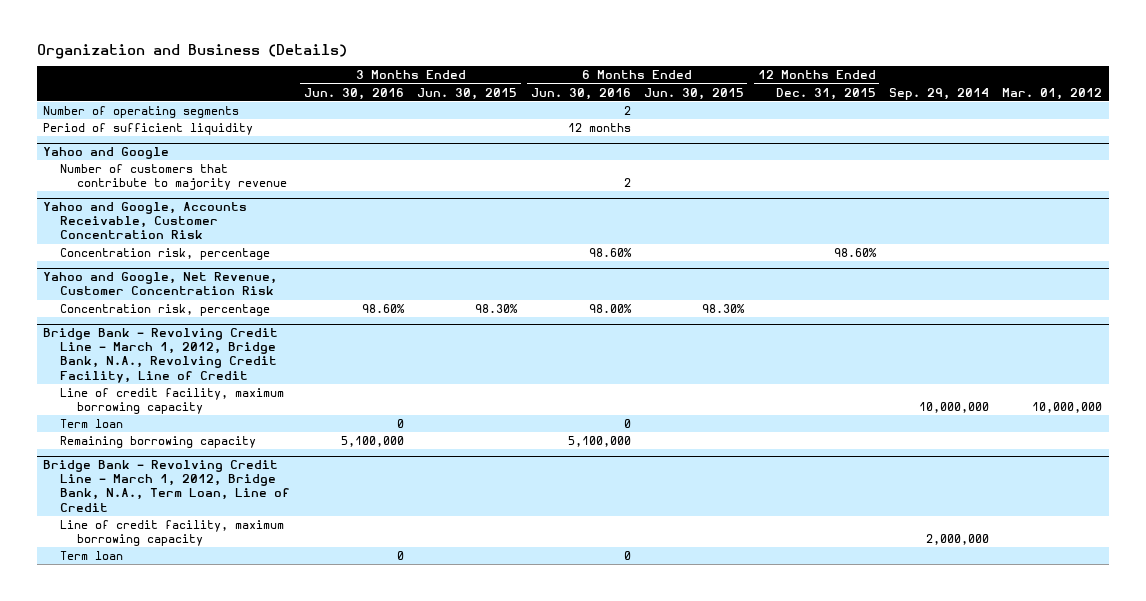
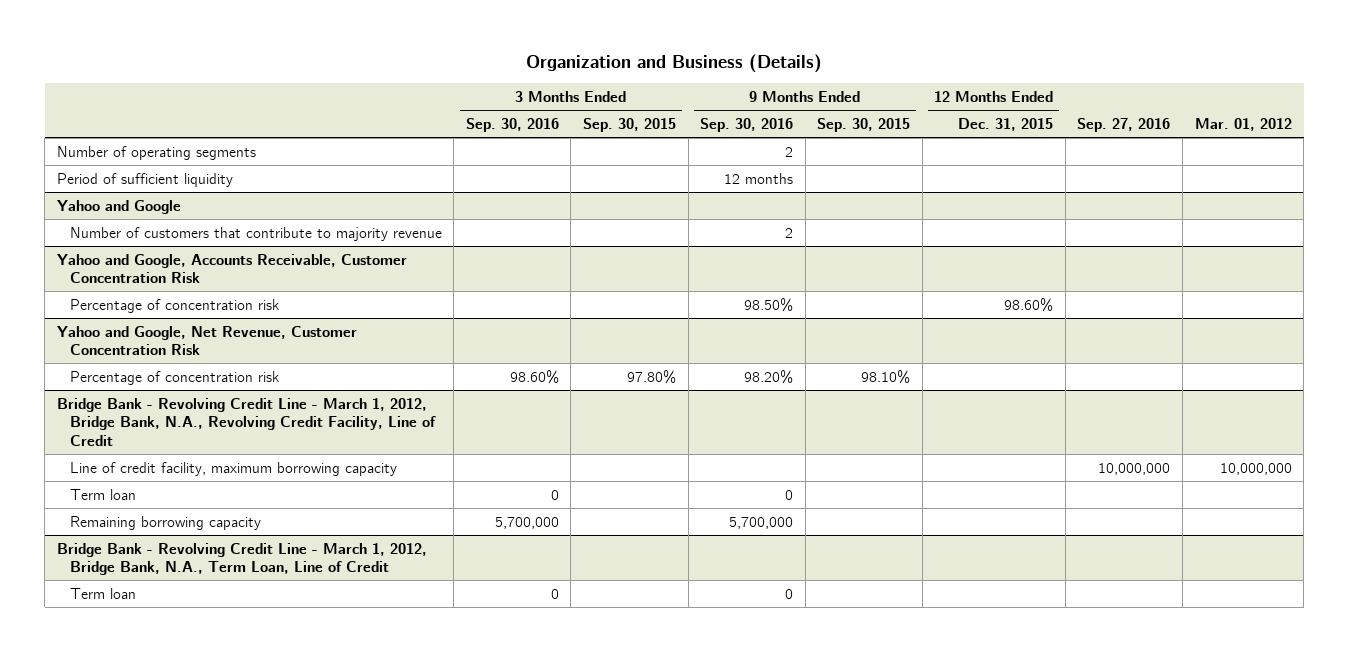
- | 3 Months Ended Jun. 30, 2016 | 3 Months Ended Jun. 30, 2015 | 6 Months Ended Jun. 30, 2016 | 6 Months Ended Jun. 30, 2015 | 12 Months Ended Dec. 31, 2015 | Sep. 29, 2014 | Mar. 01, 2012
+ | 3 Months Ended Sep. 30, 2016 | 3 Months Ended Sep. 30, 2015 | 9 Months Ended Sep. 30, 2016 | 9 Months Ended Sep. 30, 2015 | 12 Months Ended Dec. 31, 2015 | Sep. 27, 2016 | Mar. 01, 2012
@ Yahoo and Google, Accounts Receivable, Customer Concentration Risk
- Concentration risk, percentage | | | 98.60% | | 98.60% | |
+ Percentage of concentration risk | | | 98.50% | | 98.60% | |
@ Yahoo and Google, Net Revenue, Customer Concentration Risk
- Concentration risk, percentage | 98.60% | 98.30% | 98.00% | 98.30% | | |
+ Percentage of concentration risk | 98.60% | 97.80% | 98.20% | 98.10% | | |
@ Bridge Bank - Revolving Credit Line - March 1, 2012, Bridge Bank, N.A., Term Loan, Line of Credit
- Line of credit facility, maximum borrowing capacity | | | | | | 2,000,000 |

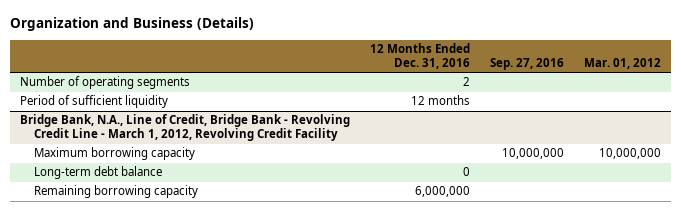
- | 3 Months Ended Sep. 30, 2016 | 3 Months Ended Sep. 30, 2015 | 9 Months Ended Sep. 30, 2016 | 9 Months Ended Sep. 30, 2015 | 12 Months Ended Dec. 31, 2015 | Sep. 27, 2016 | Mar. 01, 2012
+ | 12 Months Ended Dec. 31, 2016 | Sep. 27, 2016 | Mar. 01, 2012
- Yahoo and Google
- Number of customers that contribute to majority revenue | | | 2 | | | |
- Yahoo and Google, Accounts Receivable, Customer Concentration Risk
- Percentage of concentration risk | | | 98.50% | | 98.60% | |
- Yahoo and Google, Net Revenue, Customer Concentration Risk
- Percentage of concentration risk | 98.60% | 97.80% | 98.20% | 98.10% | | |
- Bridge Bank - Revolving Credit Line - March 1, 2012, Bridge Bank, N.A., Revolving Credit Facility, Line of Credit
- Line of credit facility, maximum borrowing capacity | | | | | | 10,000,000 | 10,000,000
- Term loan | 0 | | 0 | | | |
+ Bridge Bank, N.A., Line of Credit, Bridge Bank - Revolving Credit Line - March 1, 2012, Revolving Credit Facility
+ Maximum borrowing capacity | | 10,000,000 | 10,000,000
+ Long-term debt balance | 0 | |
- Bridge Bank - Revolving Credit Line - March 1, 2012, Bridge Bank, N.A., Term Loan, Line of Credit
- Term loan | 0 | | 0 | | | |

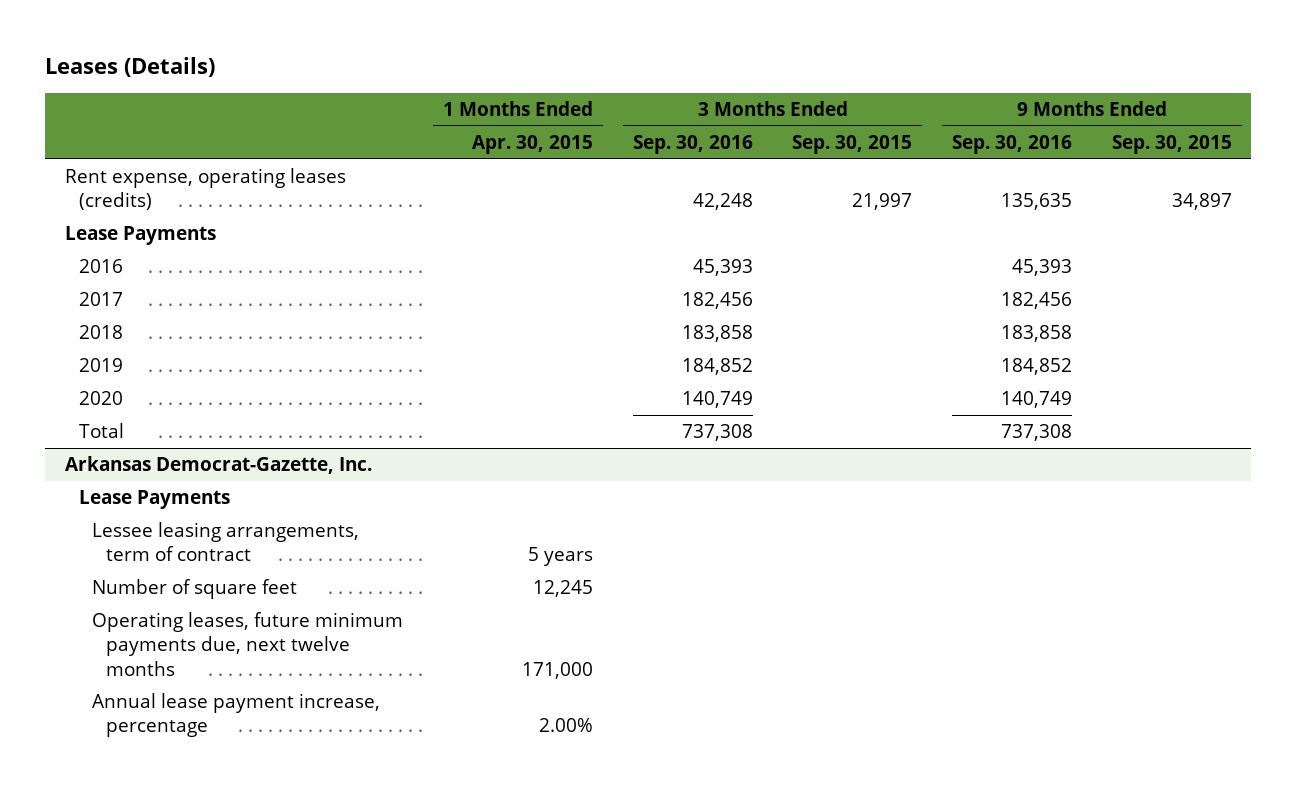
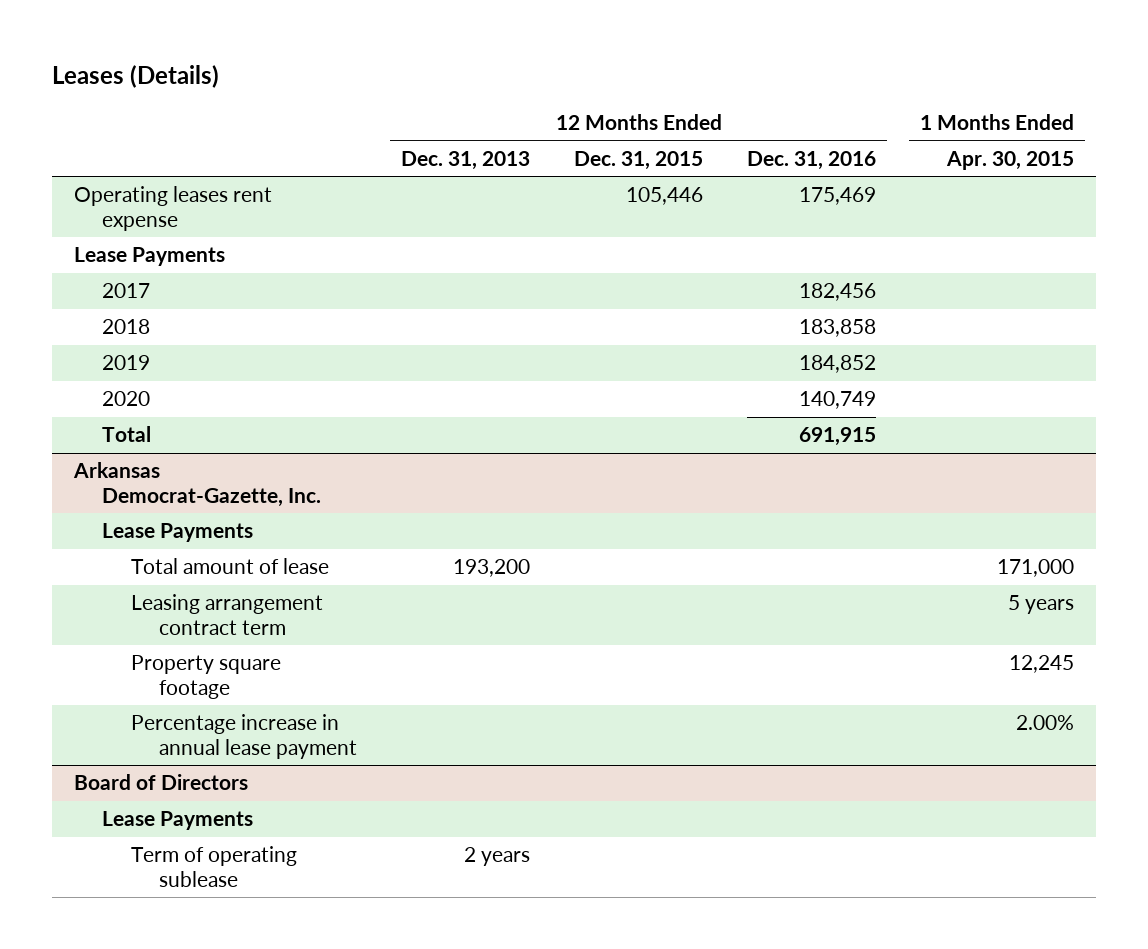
- | 1 Months Ended Apr. 30, 2015 | 3 Months Ended Sep. 30, 2016 | 3 Months Ended Sep. 30, 2015 | 9 Months Ended Sep. 30, 2016 | 9 Months Ended Sep. 30, 2015
+ | 12 Months Ended Dec. 31, 2013 | 12 Months Ended Dec. 31, 2015 | 12 Months Ended Dec. 31, 2016 | 1 Months Ended Apr. 30, 2015
- Rent expense, operating leases (credits) | | 42,248 | 21,997 | 135,635 | 34,897
+ Operating leases rent expense | | 105,446 | 175,469 |
- 2016 | | 45,393 | | 45,393 |
@ Arkansas Democrat-Gazette, Inc.
- Lessee leasing arrangements, term of contract | 5 years | | | |
- Number of square feet | 12,245 | | | |
- Operating leases, future minimum payments due, next twelve months | 171,000 | | | |
- Annual lease payment increase, percentage | 2.00% | | | |
+ Total amount of lease | 193,200 | | | 171,000
+ Leasing arrangement contract term | | | | 5 years
+ Property square footage | | | | 12,245
+ Percentage increase in annual lease payment | | | | 2.00%
+ Board of Directors
+ Lease Payments
+ Term of operating sublease | 2 years | | |

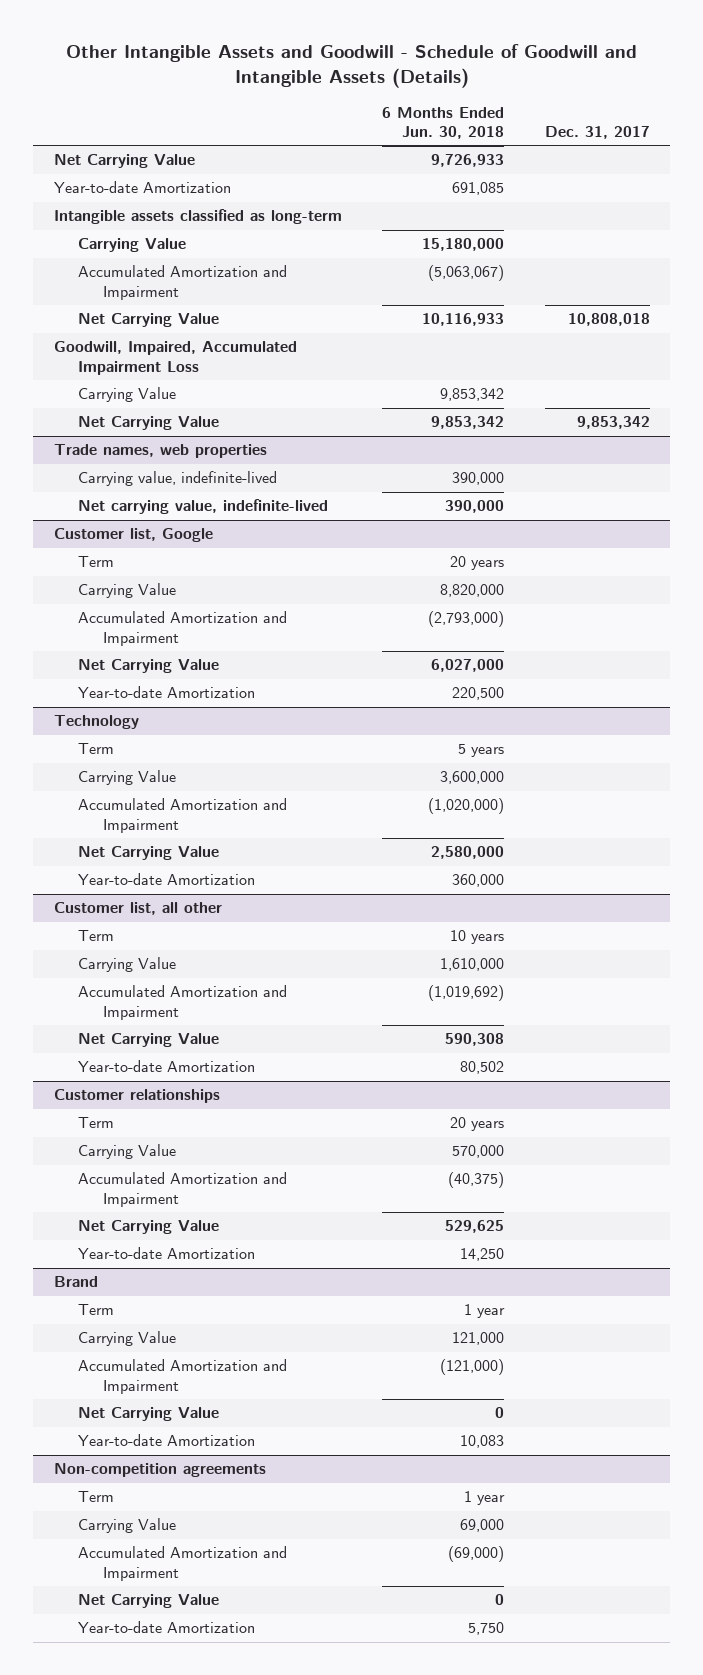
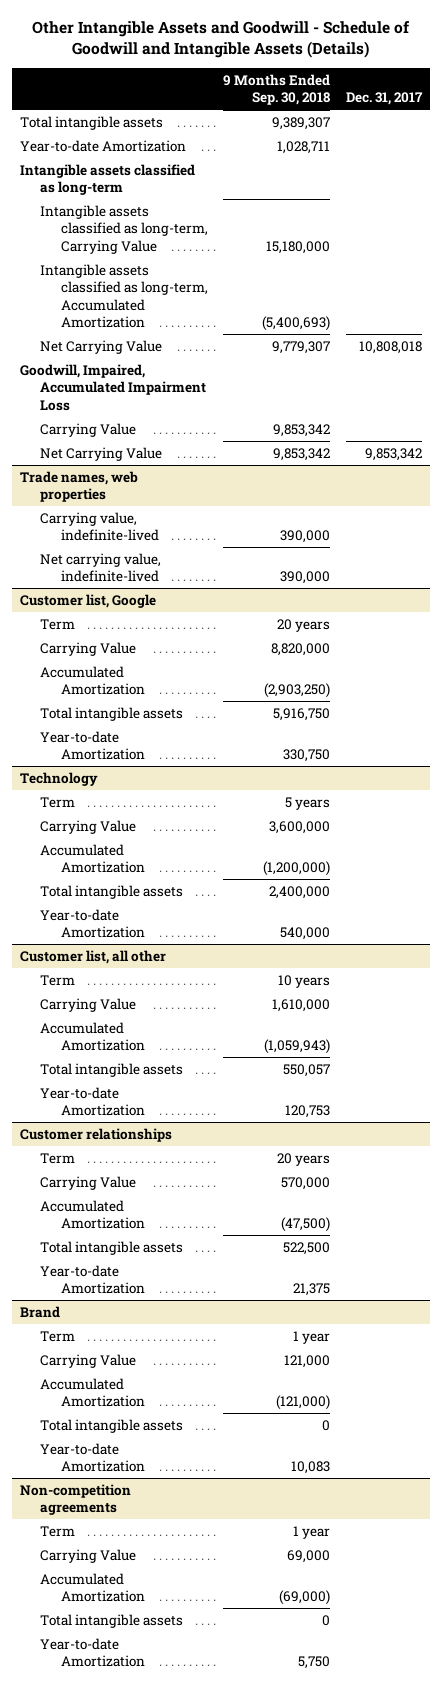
- | 6 Months Ended Jun. 30, 2018 | Dec. 31, 2017
+ | 9 Months Ended Sep. 30, 2018 | Dec. 31, 2017
- Net Carrying Value | 9,726,933 |
+ Total intangible assets | 9,389,307 |
- Carrying Value | 15,180,000 |
- Accumulated Amortization and Impairment | (5,063,067) |
+ Intangible assets classified as long-term, Carrying Value | 15,180,000 |
+ Intangible assets classified as long-term, Accumulated Amortization | (5,400,693) |
@ Customer list, Google
- Accumulated Amortization and Impairment | (2,793,000) |
- Net Carrying Value | 6,027,000 |
+ Accumulated Amortization | (2,903,250) |
+ Total intangible assets | 5,916,750 |
@ Technology
- Accumulated Amortization and Impairment | (1,020,000) |
- Net Carrying Value | 2,580,000 |
+ Accumulated Amortization | (1,200,000) |
+ Total intangible assets | 2,400,000 |
@ Customer list, all other
- Accumulated Amortization and Impairment | (1,019,692) |
- Net Carrying Value | 590,308 |
+ Accumulated Amortization | (1,059,943) |
+ Total intangible assets | 550,057 |
@ Customer relationships
- Accumulated Amortization and Impairment | (40,375) |
- Net Carrying Value | 529,625 |
+ Accumulated Amortization | (47,500) |
+ Total intangible assets | 522,500 |
@ Brand
- Accumulated Amortization and Impairment | (121,000) |
- Net Carrying Value | 0 |
+ Accumulated Amortization | (121,000) |
+ Total intangible assets | 0 |
@ Non-competition agreements
- Accumulated Amortization and Impairment | (69,000) |
- Net Carrying Value | 0 |
+ Accumulated Amortization | (69,000) |
+ Total intangible assets | 0 |

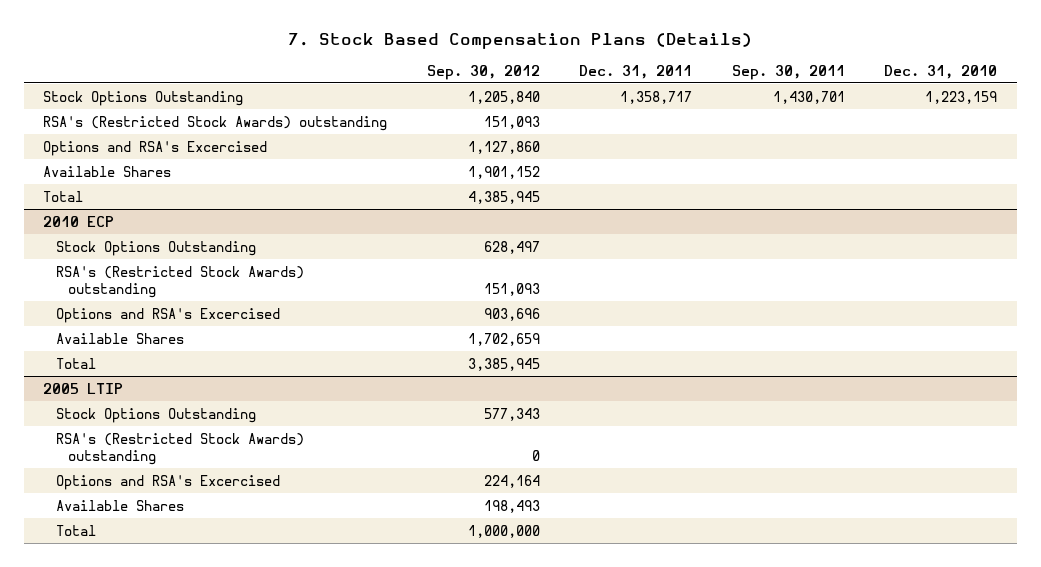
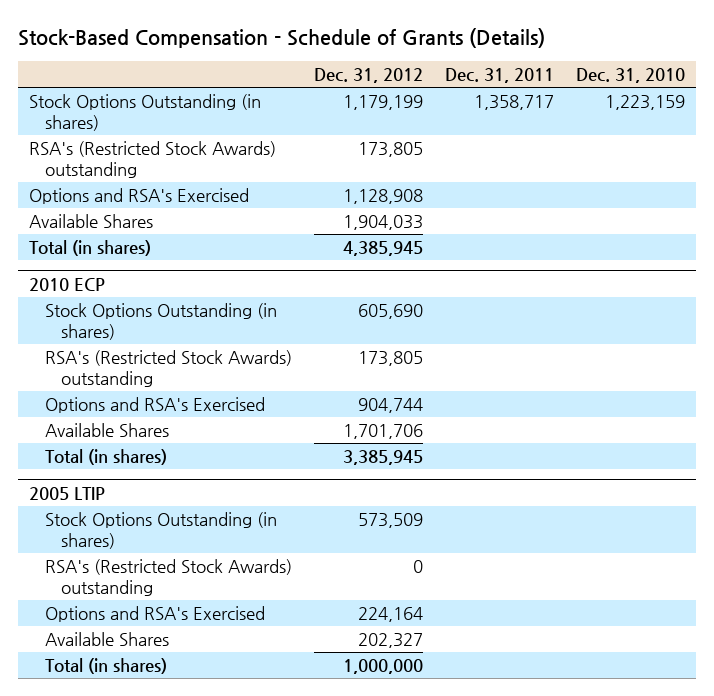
- 7. Stock Based Compensation Plans (Details)
+ Stock-Based Compensation - Schedule of Grants (Details)
- | Sep. 30, 2012 | Dec. 31, 2011 | Sep. 30, 2011 | Dec. 31, 2010
+ | Dec. 31, 2012 | Dec. 31, 2011 | Dec. 31, 2010
- Stock Options Outstanding | 1,205,840 | 1,358,717 | 1,430,701 | 1,223,159
+ Stock Options Outstanding (in shares) | 1,179,199 | 1,358,717 | 1,223,159
- Options and RSA's Excercised | 1,127,860 | | |
+ Options and RSA's Exercised | 1,128,908 | |
- Total | 4,385,945 | | |
+ Total (in shares) | 4,385,945 | |
@ 2010 ECP
- Stock Options Outstanding | 628,497 | | |
+ Stock Options Outstanding (in shares) | 605,690 | |
- Options and RSA's Excercised | 903,696 | | |
+ Options and RSA's Exercised | 904,744 | |
- Total | 3,385,945 | | |
+ Total (in shares) | 3,385,945 | |
@ 2005 LTIP
- Stock Options Outstanding | 577,343 | | |
+ Stock Options Outstanding (in shares) | 573,509 | |
- Options and RSA's Excercised | 224,164 | | |
+ Options and RSA's Exercised | 224,164 | |
- Total | 1,000,000 | | |
+ Total (in shares) | 1,000,000 | |

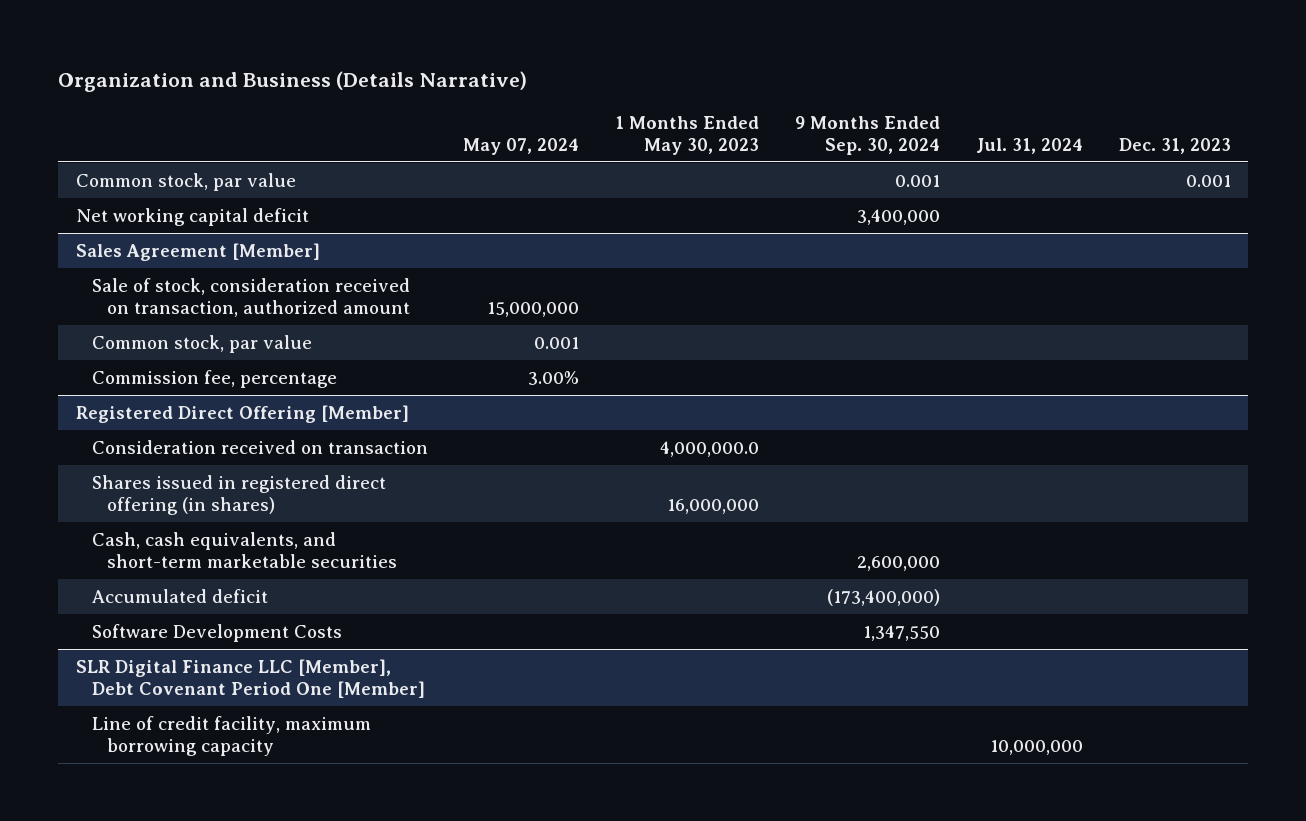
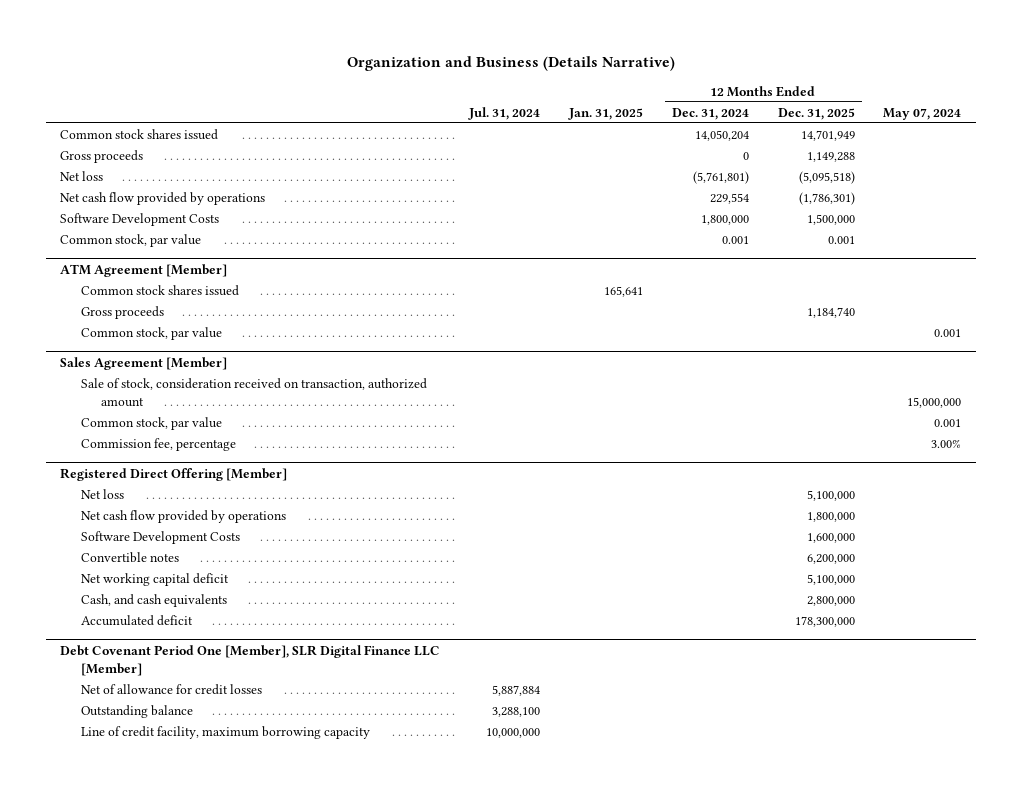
- | May 07, 2024 | 1 Months Ended May 30, 2023 | 9 Months Ended Sep. 30, 2024 | Jul. 31, 2024 | Dec. 31, 2023
+ | Jul. 31, 2024 | Jan. 31, 2025 | 12 Months Ended Dec. 31, 2024 | 12 Months Ended Dec. 31, 2025 | May 07, 2024
+ Common stock shares issued | | | 14,050,204 | 14,701,949 |
+ Gross proceeds | | | 0 | 1,149,288 |
+ Net loss | | | (5,761,801) | (5,095,518) |
+ Net cash flow provided by operations | | | 229,554 | (1,786,301) |
+ Software Development Costs | | | 1,800,000 | 1,500,000 |
- Net working capital deficit | | | 3,400,000 | |
+ ATM Agreement [Member]
+ Common stock shares issued | | 165,641 | | |
+ Gross proceeds | | | | 1,184,740 |
+ Common stock, par value | | | | | 0.001
@ Registered Direct Offering [Member]
- Consideration received on transaction | | 4,000,000.0 | | |
- Shares issued in registered direct offering (in shares) | | 16,000,000 | | |
- Cash, cash equivalents, and short-term marketable securities | | | 2,600,000 | |
+ Net loss | | | | 5,100,000 |
+ Net cash flow provided by operations | | | | 1,800,000 |
- SLR Digital Finance LLC [Member], Debt Covenant Period One [Member]
@ Registered Direct Offering [Member]
+ Convertible notes | | | | 6,200,000 |
+ Net working capital deficit | | | | 5,100,000 |
+ Cash, and cash equivalents | | | | 2,800,000 |
moved down: Accumulated deficit | | | | 178,300,000 |
+ Debt Covenant Period One [Member], SLR Digital Finance LLC [Member]
+ Net of allowance for credit losses | 5,887,884 | | | |
+ Outstanding balance | 3,288,100 | | | |

